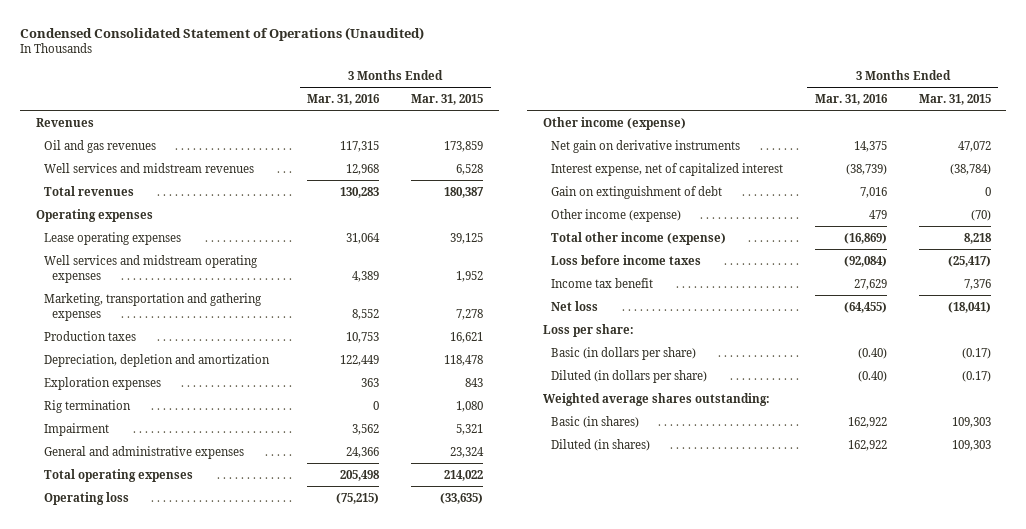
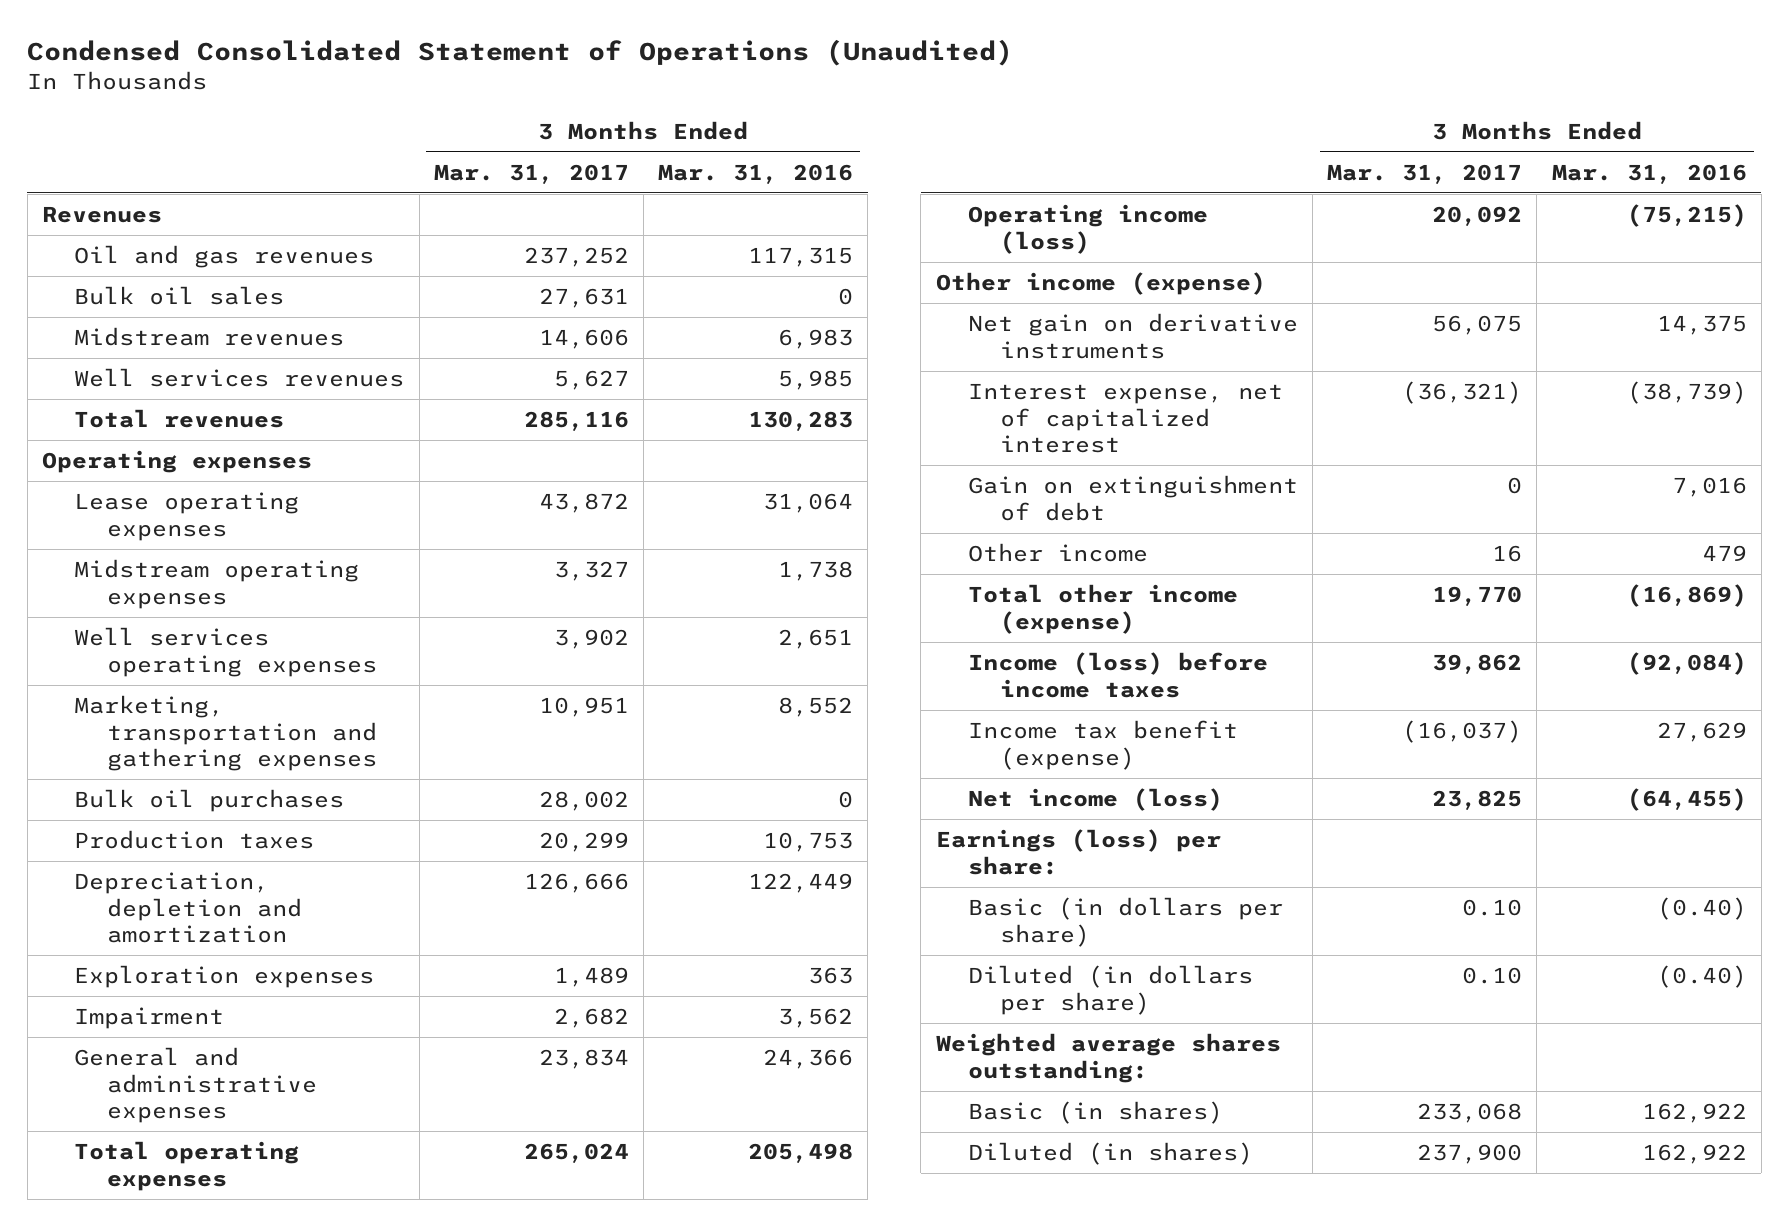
- | 3 Months Ended Mar. 31, 2016 | 3 Months Ended Mar. 31, 2015
+ | 3 Months Ended Mar. 31, 2017 | 3 Months Ended Mar. 31, 2016
- Well services and midstream revenues | 12,968 | 6,528
+ Bulk oil sales | 27,631 | 0
+ Midstream revenues | 14,606 | 6,983
+ Well services revenues | 5,627 | 5,985
- Well services and midstream operating expenses | 4,389 | 1,952
+ Midstream operating expenses | 3,327 | 1,738
+ Well services operating expenses | 3,902 | 2,651
+ Bulk oil purchases | 28,002 | 0
- Rig termination | 0 | 1,080
- Operating loss | (75,215) | (33,635)
+ Operating income (loss) | 20,092 | (75,215)
- Other income (expense) | 479 | (70)
+ Other income | 16 | 479
- Loss before income taxes | (92,084) | (25,417)
- Income tax benefit | 27,629 | 7,376
- Net loss | (64,455) | (18,041)
- Loss per share:
+ Income (loss) before income taxes | 39,862 | (92,084)
+ Income tax benefit (expense) | (16,037) | 27,629
+ Net income (loss) | 23,825 | (64,455)
+ Earnings (loss) per share:

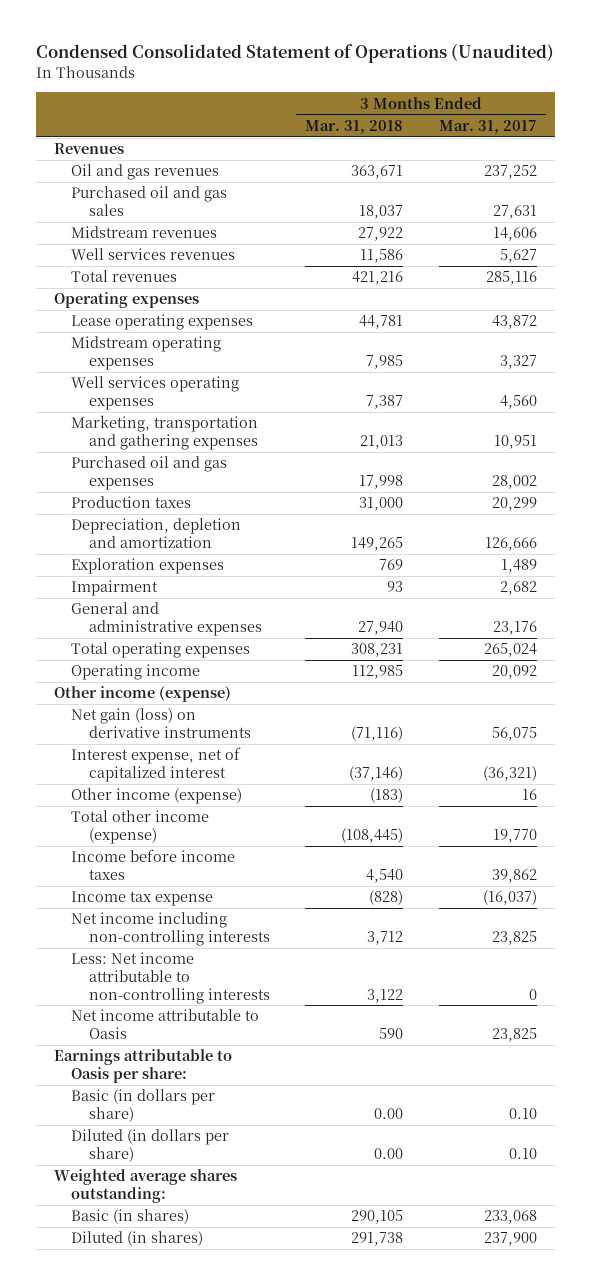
- | 3 Months Ended Mar. 31, 2017 | 3 Months Ended Mar. 31, 2016
+ | 3 Months Ended Mar. 31, 2018 | 3 Months Ended Mar. 31, 2017
- Bulk oil sales | 27,631 | 0
+ Purchased oil and gas sales | 18,037 | 27,631
- Well services operating expenses | 3,902 | 2,651
+ Well services operating expenses | 7,387 | 4,560
- Bulk oil purchases | 28,002 | 0
+ Purchased oil and gas expenses | 17,998 | 28,002
- General and administrative expenses | 23,834 | 24,366
+ General and administrative expenses | 27,940 | 23,176
- Operating income (loss) | 20,092 | (75,215)
+ Operating income | 112,985 | 20,092
- Net gain on derivative instruments | 56,075 | 14,375
+ Net gain (loss) on derivative instruments | (71,116) | 56,075
- Gain on extinguishment of debt | 0 | 7,016
- Other income | 16 | 479
+ Other income (expense) | (183) | 16
- Income (loss) before income taxes | 39,862 | (92,084)
- Income tax benefit (expense) | (16,037) | 27,629
- Net income (loss) | 23,825 | (64,455)
- Earnings (loss) per share:
+ Income before income taxes | 4,540 | 39,862
+ Income tax expense | (828) | (16,037)
+ Net income including non-controlling interests | 3,712 | 23,825
+ Less: Net income attributable to non-controlling interests | 3,122 | 0
+ Net income attributable to Oasis | 590 | 23,825
+ Earnings attributable to Oasis per share:

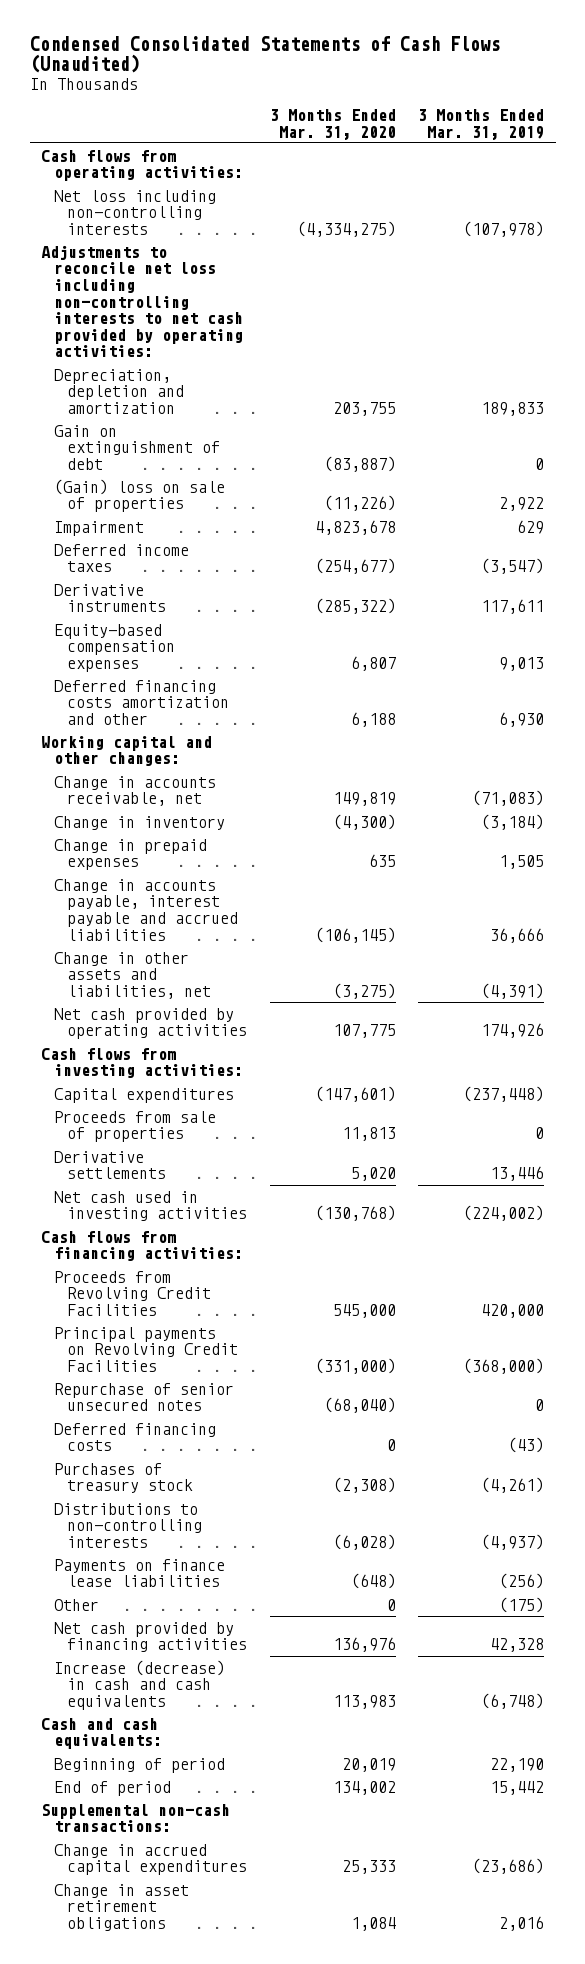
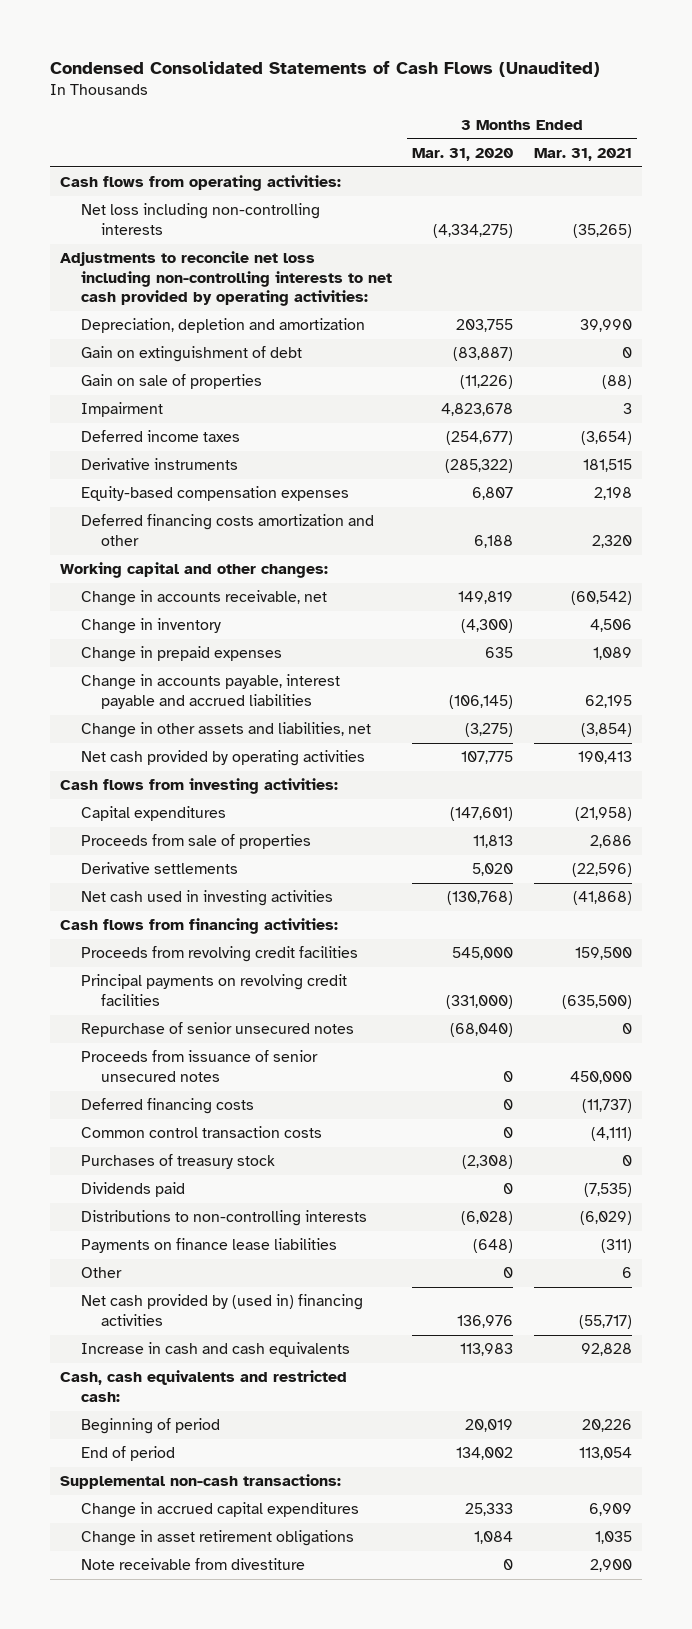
- | 3 Months Ended Mar. 31, 2020 | 3 Months Ended Mar. 31, 2019
+ | 3 Months Ended Mar. 31, 2020 | 3 Months Ended Mar. 31, 2021
- (Gain) loss on sale of properties | (11,226) | 2,922
+ Gain on sale of properties | (11,226) | (88)
- Proceeds from Revolving Credit Facilities | 545,000 | 420,000
- Principal payments on Revolving Credit Facilities | (331,000) | (368,000)
+ Proceeds from revolving credit facilities | 545,000 | 159,500
+ Principal payments on revolving credit facilities | (331,000) | (635,500)
+ Proceeds from issuance of senior unsecured notes | 0 | 450,000
+ Common control transaction costs | 0 | (4,111)
+ Dividends paid | 0 | (7,535)
- Net cash provided by financing activities | 136,976 | 42,328
- Increase (decrease) in cash and cash equivalents | 113,983 | (6,748)
- Cash and cash equivalents:
+ Net cash provided by (used in) financing activities | 136,976 | (55,717)
+ Increase in cash and cash equivalents | 113,983 | 92,828
+ Cash, cash equivalents and restricted cash:
+ Note receivable from divestiture | 0 | 2,900

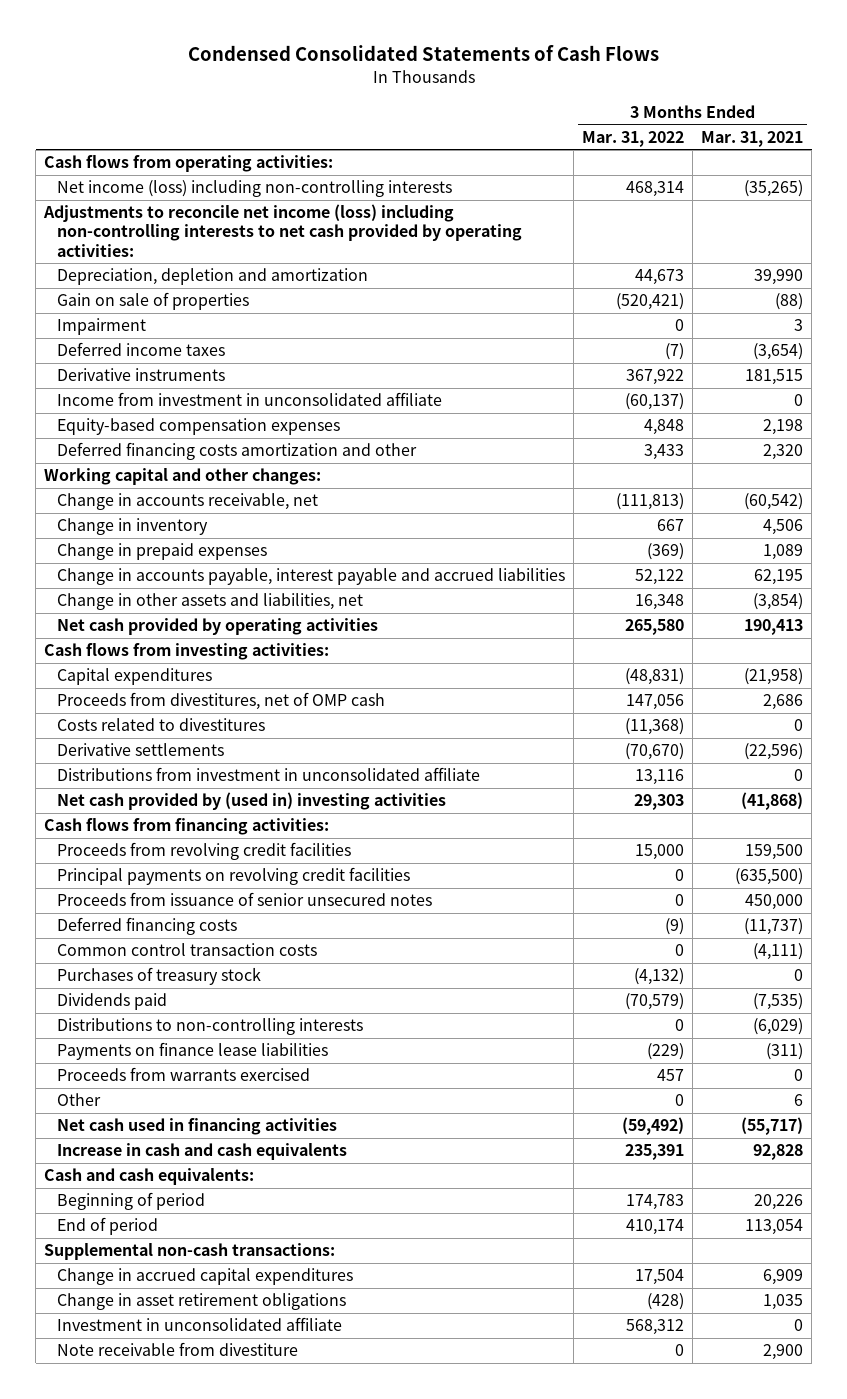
- Condensed Consolidated Statements of Cash Flows (Unaudited)
+ Condensed Consolidated Statements of Cash Flows
- | 3 Months Ended Mar. 31, 2020 | 3 Months Ended Mar. 31, 2021
+ | 3 Months Ended Mar. 31, 2022 | 3 Months Ended Mar. 31, 2021
- Net loss including non-controlling interests | (4,334,275) | (35,265)
- Adjustments to reconcile net loss including non-controlling interests to net cash provided by operating activities:
+ Net income (loss) including non-controlling interests | 468,314 | (35,265)
+ Adjustments to reconcile net income (loss) including non-controlling interests to net cash provided by operating activities:
- Gain on extinguishment of debt | (83,887) | 0
+ Income from investment in unconsolidated affiliate | (60,137) | 0
- Proceeds from sale of properties | 11,813 | 2,686
+ Proceeds from divestitures, net of OMP cash | 147,056 | 2,686
+ Costs related to divestitures | (11,368) | 0
- Net cash used in investing activities | (130,768) | (41,868)
+ Distributions from investment in unconsolidated affiliate | 13,116 | 0
+ Net cash provided by (used in) investing activities | 29,303 | (41,868)
- Repurchase of senior unsecured notes | (68,040) | 0
+ Proceeds from warrants exercised | 457 | 0
- Net cash provided by (used in) financing activities | 136,976 | (55,717)
+ Net cash used in financing activities | (59,492) | (55,717)
- Cash, cash equivalents and restricted cash:
+ Cash and cash equivalents:
+ Investment in unconsolidated affiliate | 568,312 | 0

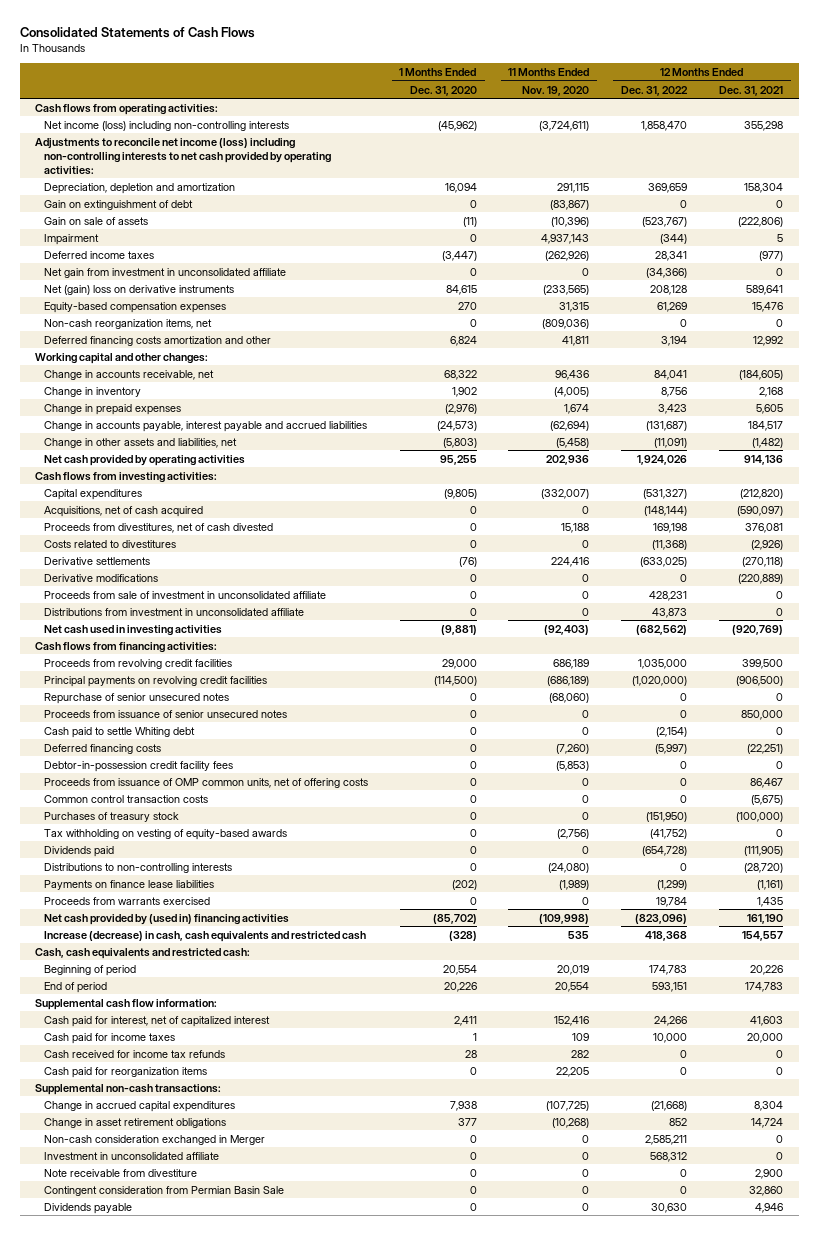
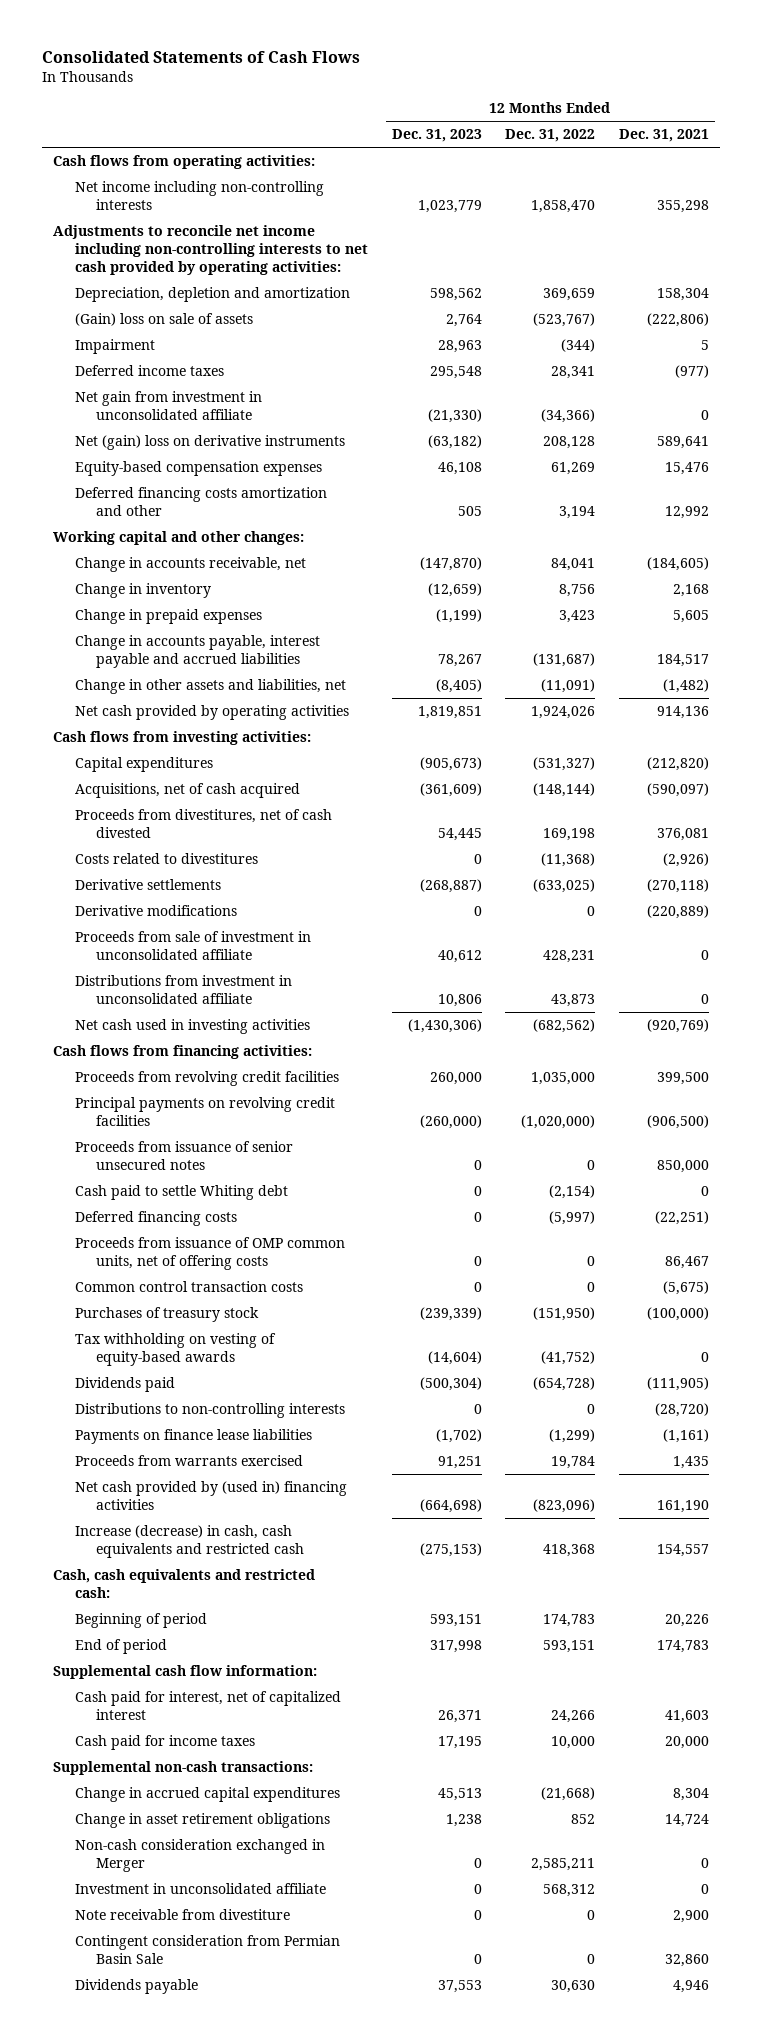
- | 1 Months Ended Dec. 31, 2020 | 11 Months Ended Nov. 19, 2020 | 12 Months Ended Dec. 31, 2022 | 12 Months Ended Dec. 31, 2021
+ | 12 Months Ended Dec. 31, 2023 | 12 Months Ended Dec. 31, 2022 | 12 Months Ended Dec. 31, 2021
- Net income (loss) including non-controlling interests | (45,962) | (3,724,611) | 1,858,470 | 355,298
- Adjustments to reconcile net income (loss) including non-controlling interests to net cash provided by operating activities:
+ Net income including non-controlling interests | 1,023,779 | 1,858,470 | 355,298
+ Adjustments to reconcile net income including non-controlling interests to net cash provided by operating activities:
- Gain on extinguishment of debt | 0 | (83,867) | 0 | 0
- Gain on sale of assets | (11) | (10,396) | (523,767) | (222,806)
+ (Gain) loss on sale of assets | 2,764 | (523,767) | (222,806)
- Non-cash reorganization items, net | 0 | (809,036) | 0 | 0
- Repurchase of senior unsecured notes | 0 | (68,060) | 0 | 0
- Debtor-in-possession credit facility fees | 0 | (5,853) | 0 | 0
- Cash received for income tax refunds | 28 | 282 | 0 | 0
- Cash paid for reorganization items | 0 | 22,205 | 0 | 0

